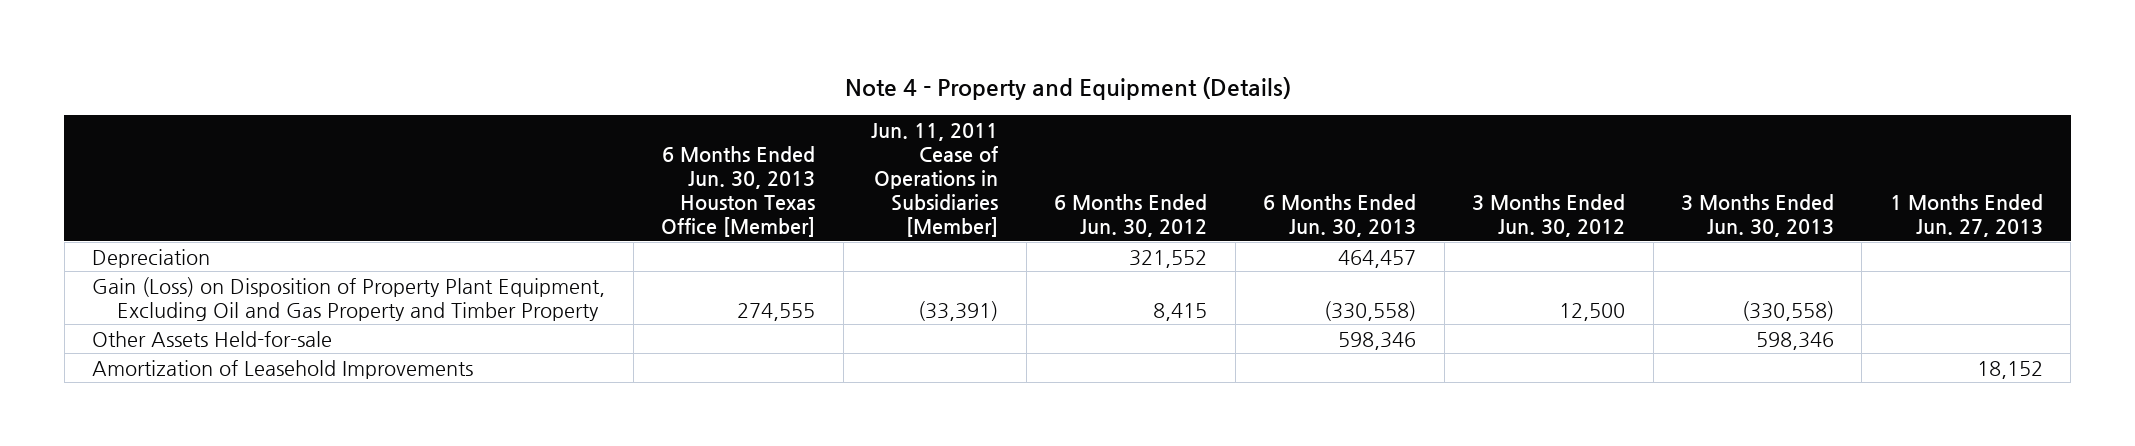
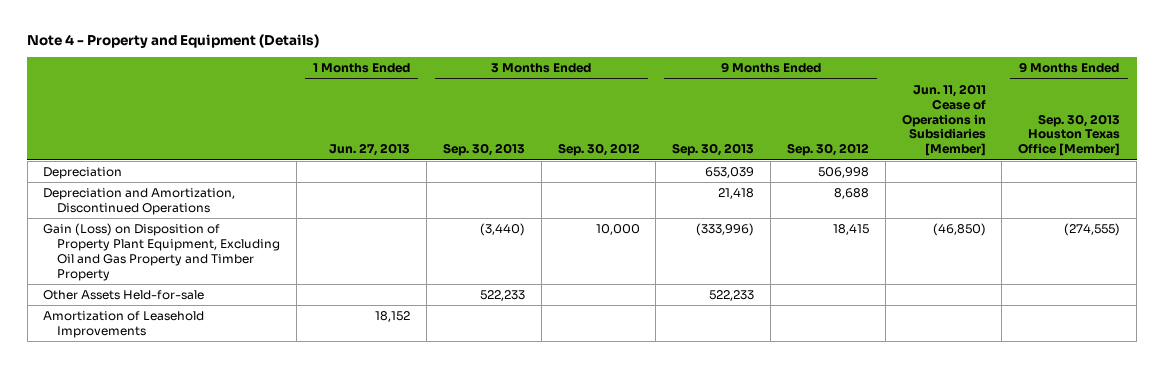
- | 6 Months Ended Jun. 30, 2013 Houston Texas Office [Member] | Jun. 11, 2011 Cease of Operations in Subsidiaries [Member] | 6 Months Ended Jun. 30, 2012 | 6 Months Ended Jun. 30, 2013 | 3 Months Ended Jun. 30, 2012 | 3 Months Ended Jun. 30, 2013 | 1 Months Ended Jun. 27, 2013
+ | 1 Months Ended Jun. 27, 2013 | 3 Months Ended Sep. 30, 2013 | 3 Months Ended Sep. 30, 2012 | 9 Months Ended Sep. 30, 2013 | 9 Months Ended Sep. 30, 2012 | Jun. 11, 2011 Cease of Operations in Subsidiaries [Member] | 9 Months Ended Sep. 30, 2013 Houston Texas Office [Member]
- Gain (Loss) on Disposition of Property Plant Equipment, Excluding Oil and Gas Property and Timber Property | 274,555 | (33,391) | 8,415 | (330,558) | 12,500 | (330,558) |
+ Depreciation and Amortization, Discontinued Operations | | | | 21,418 | 8,688 | |
+ Gain (Loss) on Disposition of Property Plant Equipment, Excluding Oil and Gas Property and Timber Property | | (3,440) | 10,000 | (333,996) | 18,415 | (46,850) | (274,555)

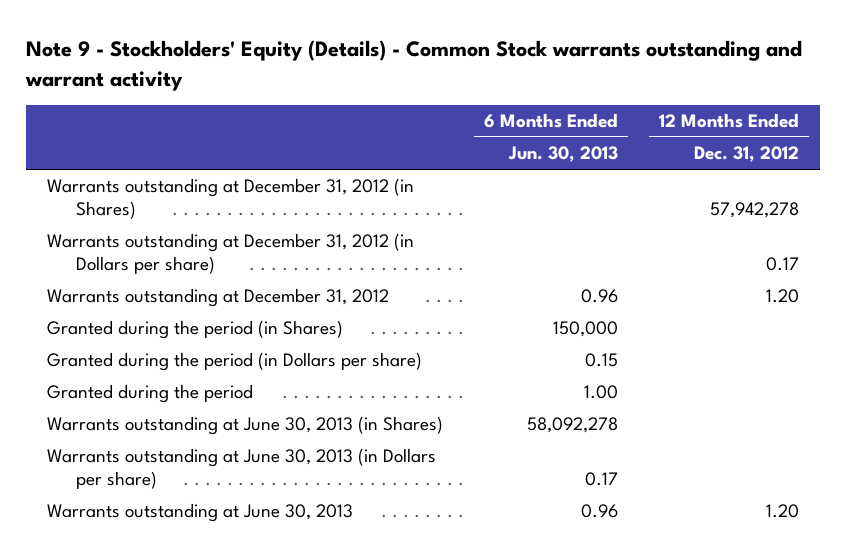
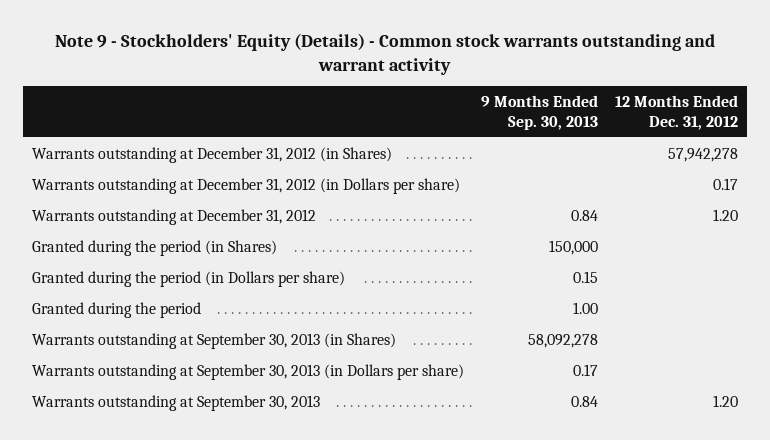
- Note 9 - Stockholders' Equity (Details) - Common Stock warrants outstanding and warrant activity
+ Note 9 - Stockholders' Equity (Details) - Common stock warrants outstanding and warrant activity
- | 6 Months Ended Jun. 30, 2013 | 12 Months Ended Dec. 31, 2012
+ | 9 Months Ended Sep. 30, 2013 | 12 Months Ended Dec. 31, 2012
- Warrants outstanding at June 30, 2013 (in Shares) | 58,092,278 |
- Warrants outstanding at June 30, 2013 (in Dollars per share) | 0.17 |
- Warrants outstanding at June 30, 2013 | 0.96 | 1.20
+ Warrants outstanding at September 30, 2013 (in Shares) | 58,092,278 |
+ Warrants outstanding at September 30, 2013 (in Dollars per share) | 0.17 |
+ Warrants outstanding at September 30, 2013 | 0.84 | 1.20

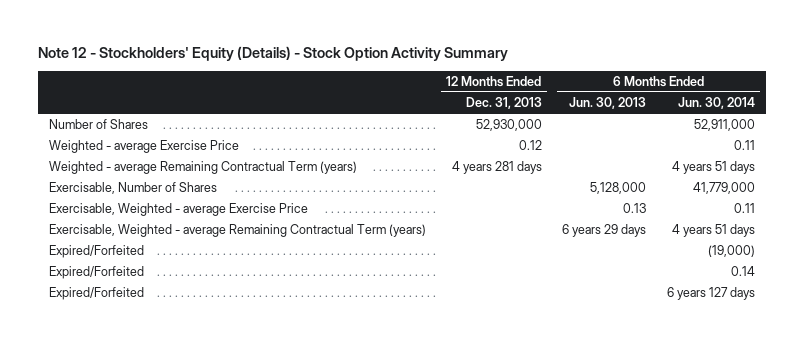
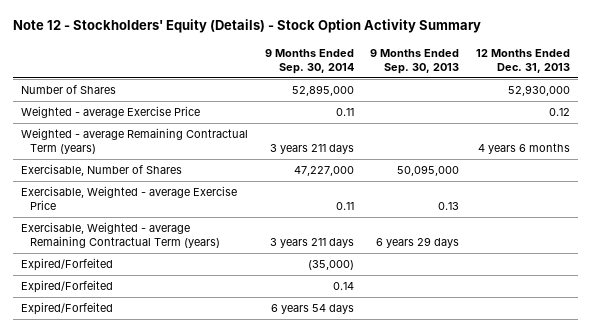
- | 12 Months Ended Dec. 31, 2013 | 6 Months Ended Jun. 30, 2013 | 6 Months Ended Jun. 30, 2014
+ | 9 Months Ended Sep. 30, 2014 | 9 Months Ended Sep. 30, 2013 | 12 Months Ended Dec. 31, 2013
- Weighted - average Remaining Contractual Term (years) | 4 years 281 days | | 4 years 51 days
+ Weighted - average Remaining Contractual Term (years) | 3 years 211 days | | 4 years 6 months

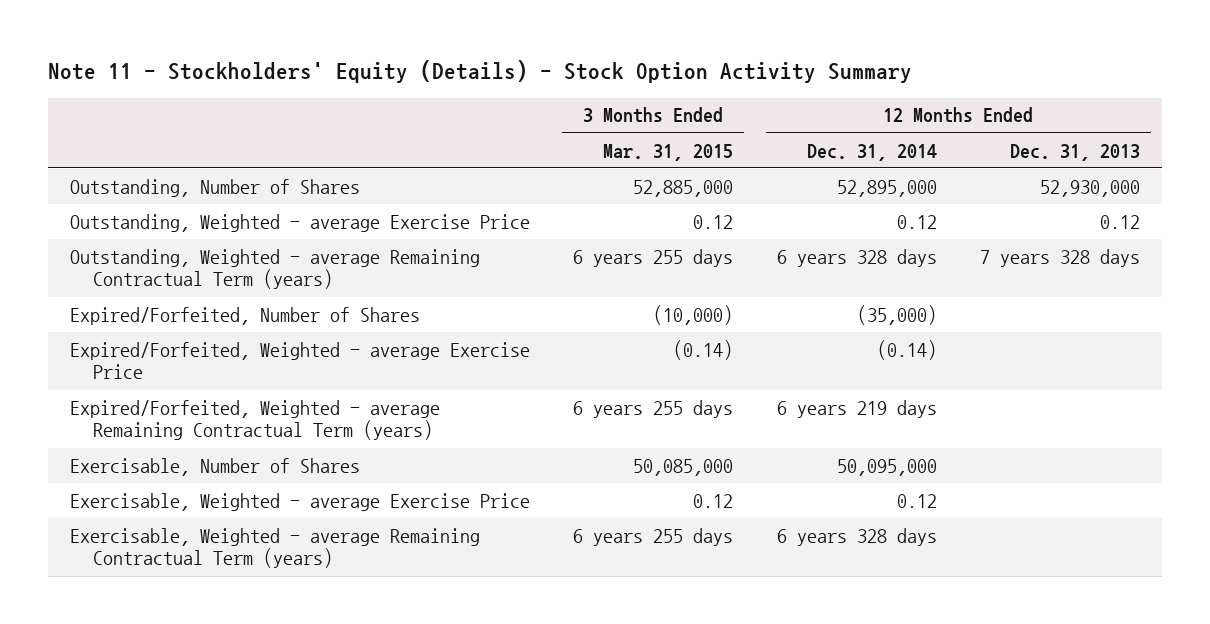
- Note 12 - Stockholders' Equity (Details) - Stock Option Activity Summary
+ Note 11 - Stockholders' Equity (Details) - Stock Option Activity Summary
- | 9 Months Ended Sep. 30, 2014 | 9 Months Ended Sep. 30, 2013 | 12 Months Ended Dec. 31, 2013
+ | 3 Months Ended Mar. 31, 2015 | 12 Months Ended Dec. 31, 2014 | 12 Months Ended Dec. 31, 2013
- Number of Shares | 52,895,000 | | 52,930,000
- Weighted - average Exercise Price | 0.11 | | 0.12
- Weighted - average Remaining Contractual Term (years) | 3 years 211 days | | 4 years 6 months
+ Outstanding, Number of Shares | 52,885,000 | 52,895,000 | 52,930,000
+ Outstanding, Weighted - average Exercise Price | 0.12 | 0.12 | 0.12
+ Outstanding, Weighted - average Remaining Contractual Term (years) | 6 years 255 days | 6 years 328 days | 7 years 328 days
+ Expired/Forfeited, Number of Shares | (10,000) | (35,000) |
+ Expired/Forfeited, Weighted - average Exercise Price | (0.14) | (0.14) |
+ Expired/Forfeited, Weighted - average Remaining Contractual Term (years) | 6 years 255 days | 6 years 219 days |
- Expired/Forfeited | (35,000) | |
- Expired/Forfeited | 0.14 | |
- Expired/Forfeited | 6 years 54 days | |

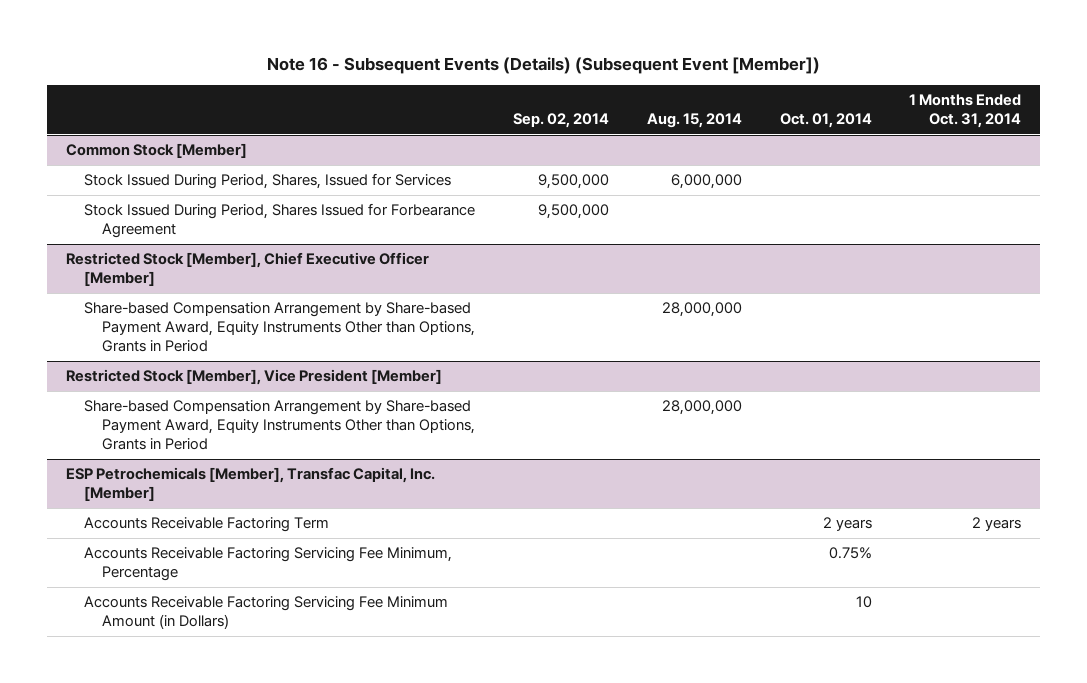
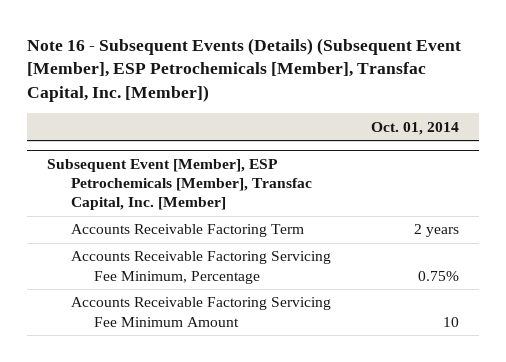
- Note 16 - Subsequent Events (Details) (Subsequent Event [Member])
+ Note 16 - Subsequent Events (Details) (Subsequent Event [Member], ESP Petrochemicals [Member], Transfac Capital, Inc. [Member])
- | Sep. 02, 2014 | Aug. 15, 2014 | Oct. 01, 2014 | 1 Months Ended Oct. 31, 2014
+ | Oct. 01, 2014
- Common Stock [Member]
- Stock Issued During Period, Shares, Issued for Services | 9,500,000 | 6,000,000 | |
- Stock Issued During Period, Shares Issued for Forbearance Agreement | 9,500,000 | | |
- Restricted Stock [Member], Chief Executive Officer [Member]
- Share-based Compensation Arrangement by Share-based Payment Award, Equity Instruments Other than Options, Grants in Period | | 28,000,000 | |
- Restricted Stock [Member], Vice President [Member]
- Share-based Compensation Arrangement by Share-based Payment Award, Equity Instruments Other than Options, Grants in Period | | 28,000,000 | |
- ESP Petrochemicals [Member], Transfac Capital, Inc. [Member]
+ Subsequent Event [Member], ESP Petrochemicals [Member], Transfac Capital, Inc. [Member]
- Accounts Receivable Factoring Servicing Fee Minimum Amount (in Dollars) | | | 10 |
+ Accounts Receivable Factoring Servicing Fee Minimum Amount | 10

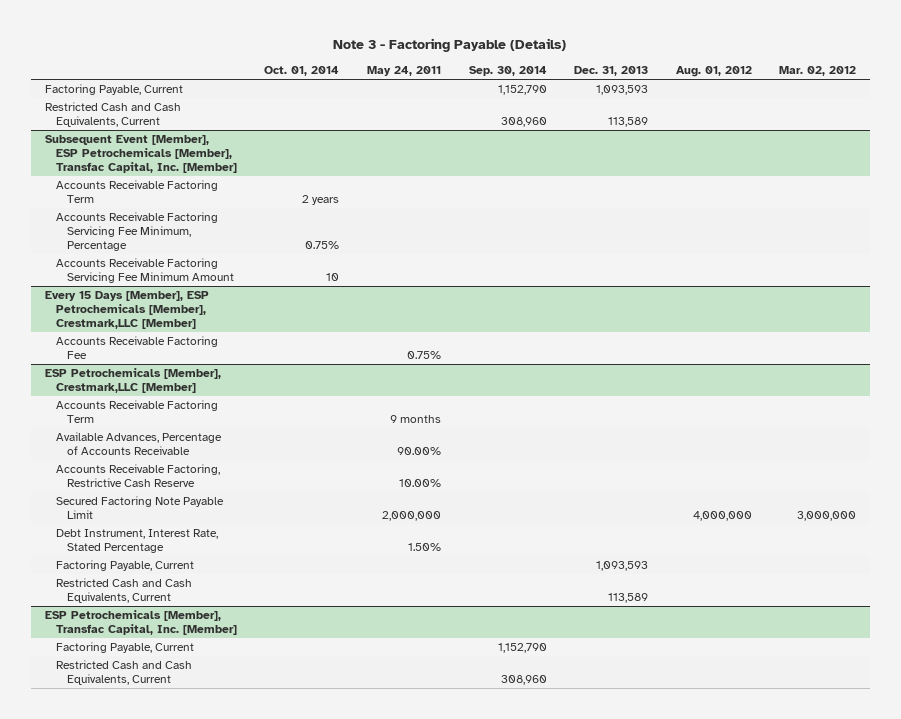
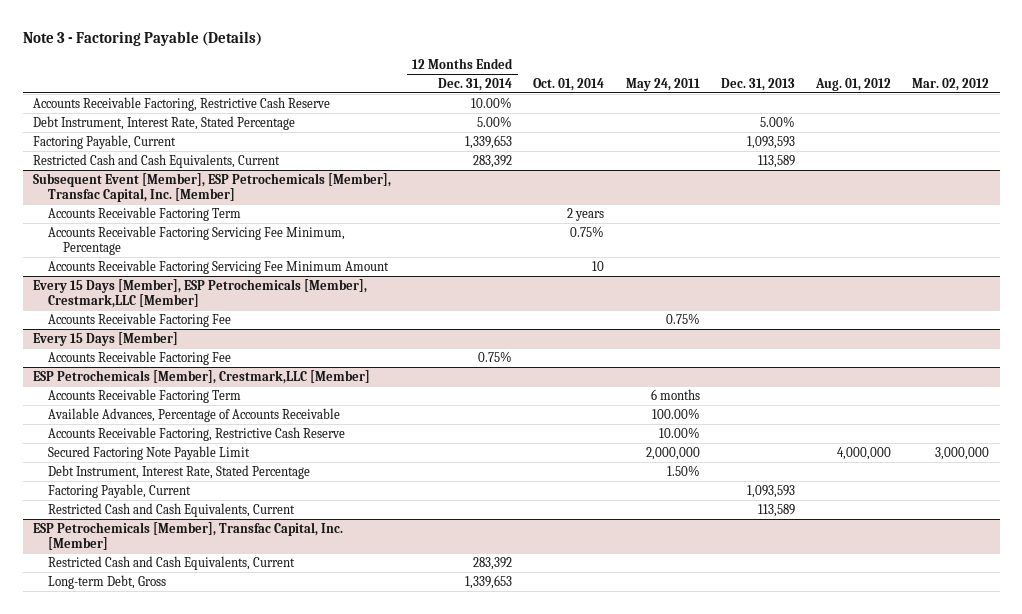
- | Oct. 01, 2014 | May 24, 2011 | Sep. 30, 2014 | Dec. 31, 2013 | Aug. 01, 2012 | Mar. 02, 2012
+ | 12 Months Ended Dec. 31, 2014 | Oct. 01, 2014 | May 24, 2011 | Dec. 31, 2013 | Aug. 01, 2012 | Mar. 02, 2012
+ Accounts Receivable Factoring, Restrictive Cash Reserve | 10.00% | | | | |
+ Debt Instrument, Interest Rate, Stated Percentage | 5.00% | | | 5.00% | |
+ Every 15 Days [Member]
+ Accounts Receivable Factoring Fee | 0.75% | | | | |
@ ESP Petrochemicals [Member], Crestmark,LLC [Member]
- Accounts Receivable Factoring Term | | 9 months | | | |
- Available Advances, Percentage of Accounts Receivable | | 90.00% | | | |
+ Accounts Receivable Factoring Term | | | 6 months | | |
+ Available Advances, Percentage of Accounts Receivable | | | 100.00% | | |
@ ESP Petrochemicals [Member], Transfac Capital, Inc. [Member]
- Factoring Payable, Current | | | 1,152,790 | | |
+ Long-term Debt, Gross | 1,339,653 | | | | |

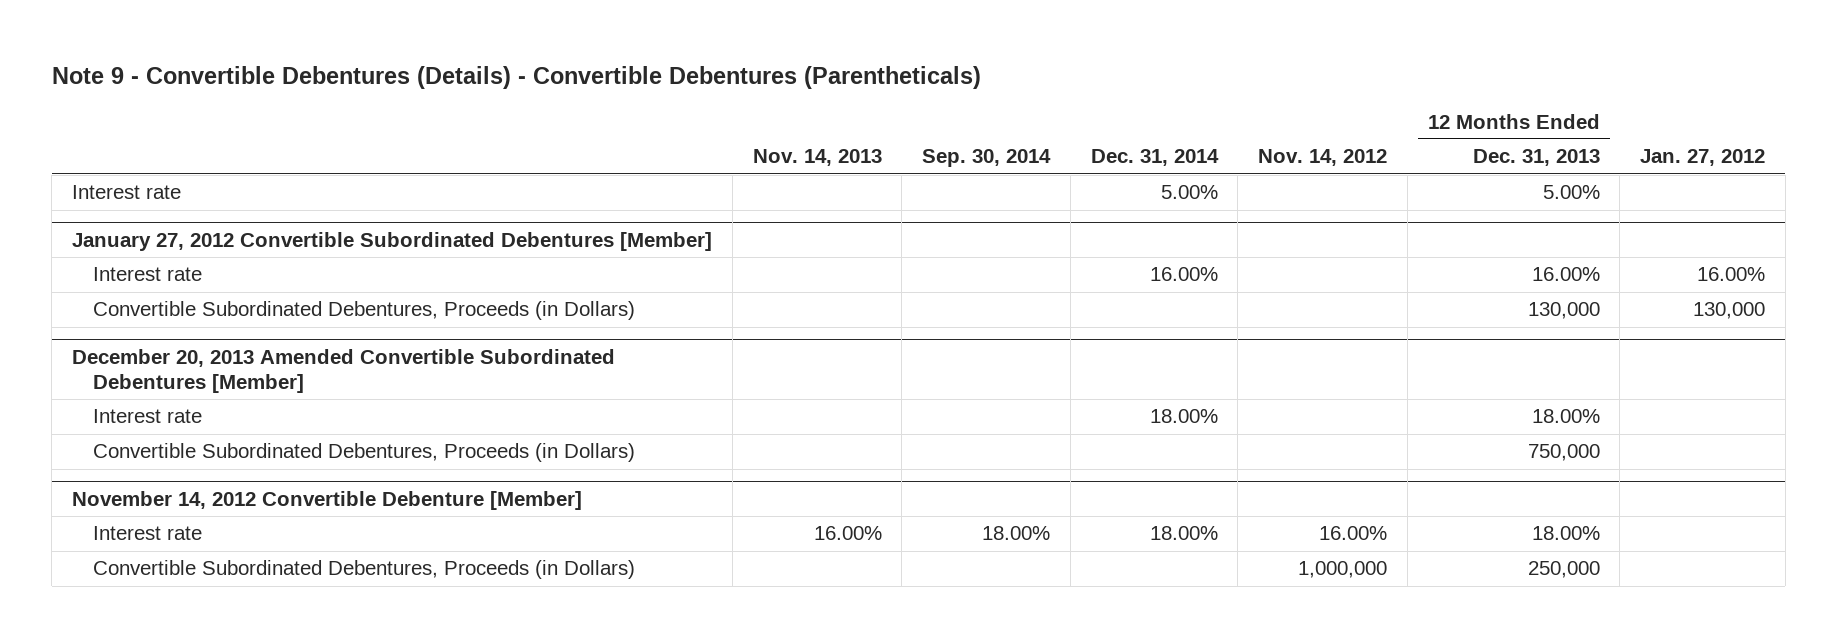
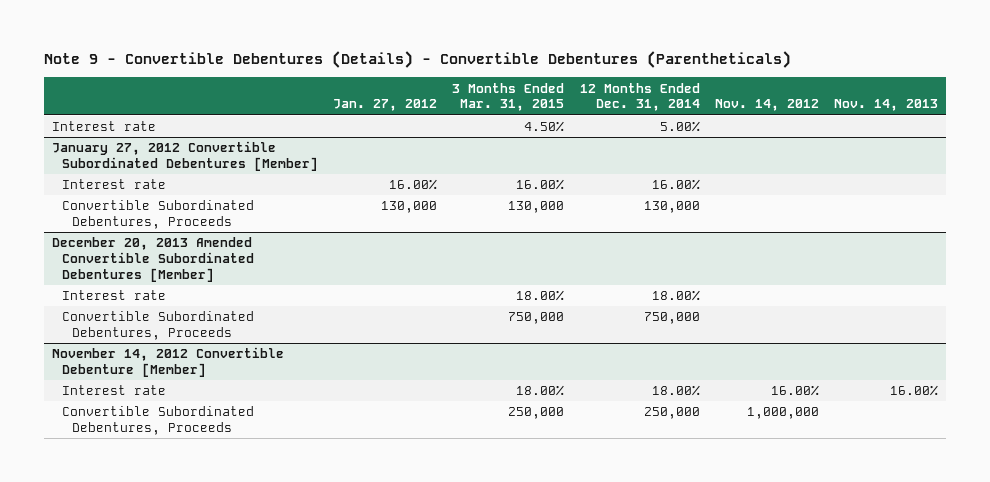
- | Nov. 14, 2013 | Sep. 30, 2014 | Dec. 31, 2014 | Nov. 14, 2012 | 12 Months Ended Dec. 31, 2013 | Jan. 27, 2012
+ | Jan. 27, 2012 | 3 Months Ended Mar. 31, 2015 | 12 Months Ended Dec. 31, 2014 | Nov. 14, 2012 | Nov. 14, 2013
@ January 27, 2012 Convertible Subordinated Debentures [Member]
- Convertible Subordinated Debentures, Proceeds (in Dollars) | | | | | 130,000 | 130,000
+ Convertible Subordinated Debentures, Proceeds | 130,000 | 130,000 | 130,000 | |
@ December 20, 2013 Amended Convertible Subordinated Debentures [Member]
- Convertible Subordinated Debentures, Proceeds (in Dollars) | | | | | 750,000 |
+ Convertible Subordinated Debentures, Proceeds | | 750,000 | 750,000 | |
@ November 14, 2012 Convertible Debenture [Member]
- Convertible Subordinated Debentures, Proceeds (in Dollars) | | | | 1,000,000 | 250,000 |
+ Convertible Subordinated Debentures, Proceeds | | 250,000 | 250,000 | 1,000,000 |

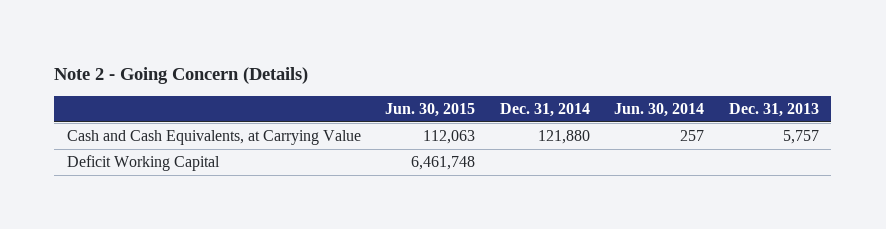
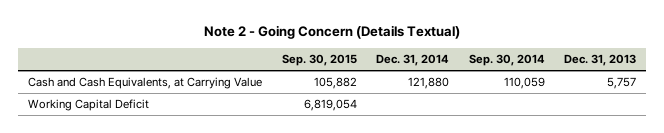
- Note 2 - Going Concern (Details)
+ Note 2 - Going Concern (Details Textual)
- | Jun. 30, 2015 | Dec. 31, 2014 | Jun. 30, 2014 | Dec. 31, 2013
+ | Sep. 30, 2015 | Dec. 31, 2014 | Sep. 30, 2014 | Dec. 31, 2013
- Deficit Working Capital | 6,461,748 | | |
+ Working Capital Deficit | 6,819,054 | | |

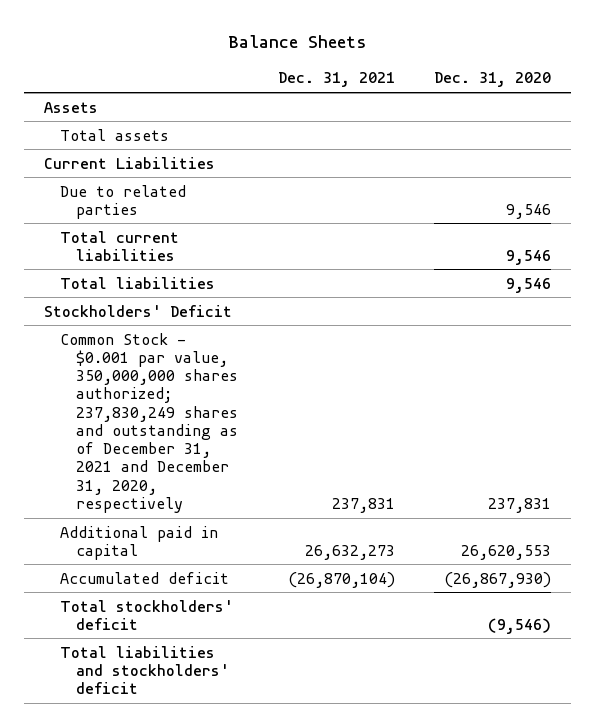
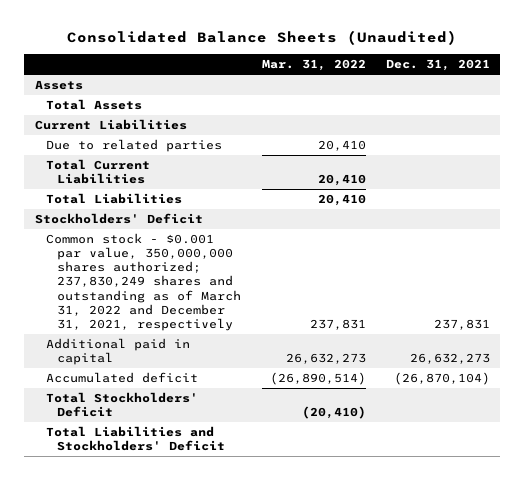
- Balance Sheets
+ Consolidated Balance Sheets (Unaudited)
- | Dec. 31, 2021 | Dec. 31, 2020
+ | Mar. 31, 2022 | Dec. 31, 2021
- Total assets
+ Total Assets
- Total current liabilities | | 9,546
- Total liabilities | | 9,546
+ Total Current Liabilities | 20,410 |
+ Total Liabilities | 20,410 |
- Common Stock - $0.001 par value, 350,000,000 shares authorized; 237,830,249 shares and outstanding as of December 31, 2021 and December 31, 2020, respectively | 237,831 | 237,831
+ Common stock - $0.001 par value, 350,000,000 shares authorized; 237,830,249 shares and outstanding as of March 31, 2022 and December 31, 2021, respectively | 237,831 | 237,831
- Total stockholders' deficit | | (9,546)
- Total liabilities and stockholders' deficit
+ Total Stockholders' Deficit | (20,410) |
+ Total Liabilities and Stockholders' Deficit

